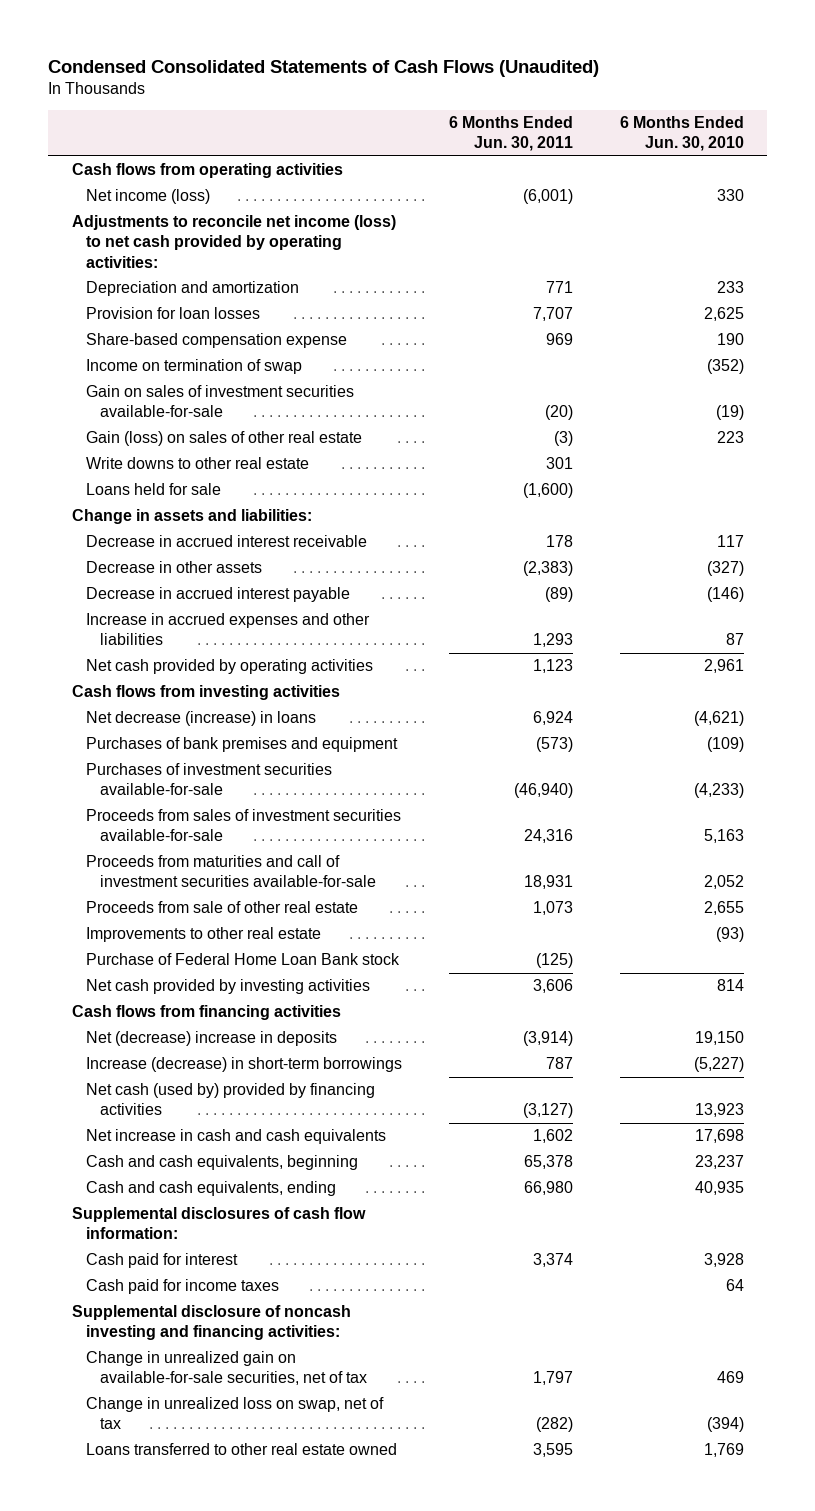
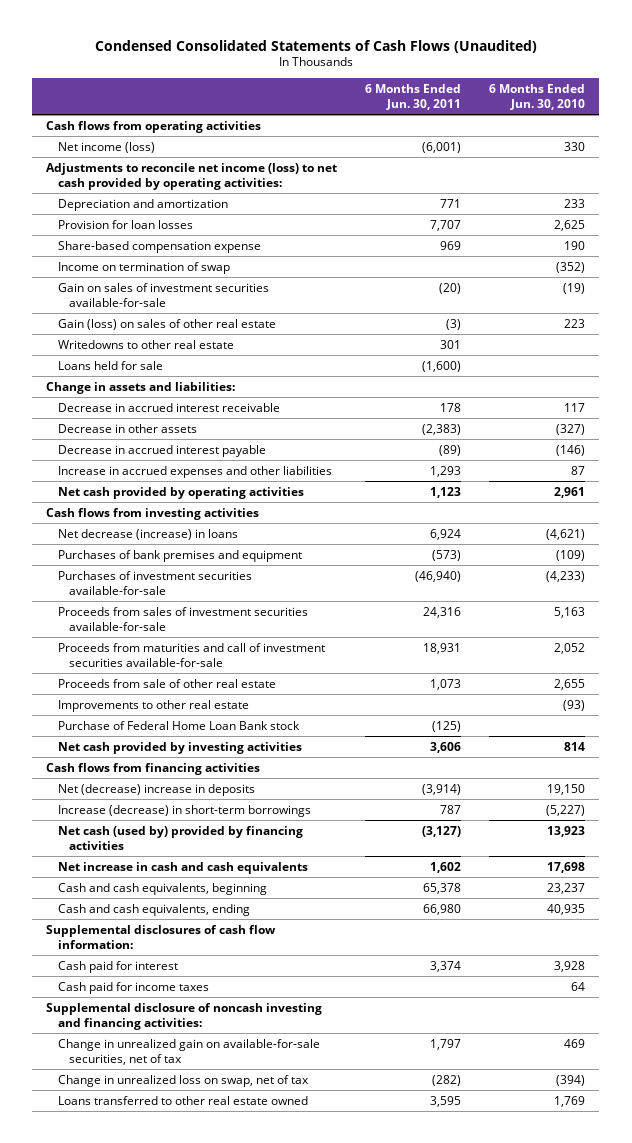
- Write downs to other real estate | 301 |
+ Writedowns to other real estate | 301 |

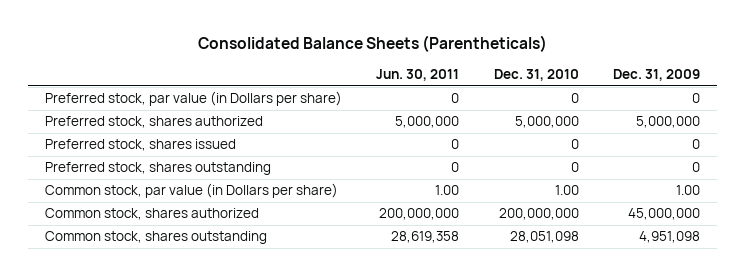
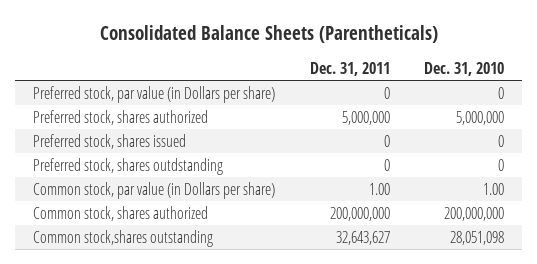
- | Jun. 30, 2011 | Dec. 31, 2010 | Dec. 31, 2009
+ | Dec. 31, 2011 | Dec. 31, 2010
- Preferred stock, shares outstanding | 0 | 0 | 0
+ Preferred stock, shares outdstanding | 0 | 0
- Common stock, shares outstanding | 28,619,358 | 28,051,098 | 4,951,098
+ Common stock,shares outstanding | 32,643,627 | 28,051,098

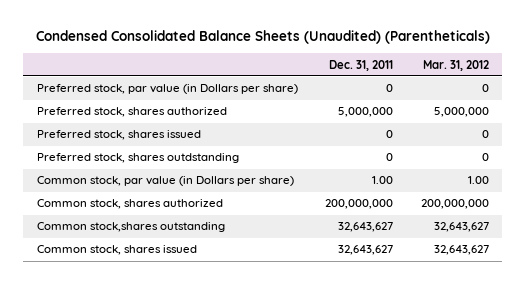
- Consolidated Balance Sheets (Parentheticals)
+ Condensed Consolidated Balance Sheets (Unaudited) (Parentheticals)
- | Dec. 31, 2011 | Dec. 31, 2010
+ | Dec. 31, 2011 | Mar. 31, 2012
+ Common stock, shares issued | 32,643,627 | 32,643,627

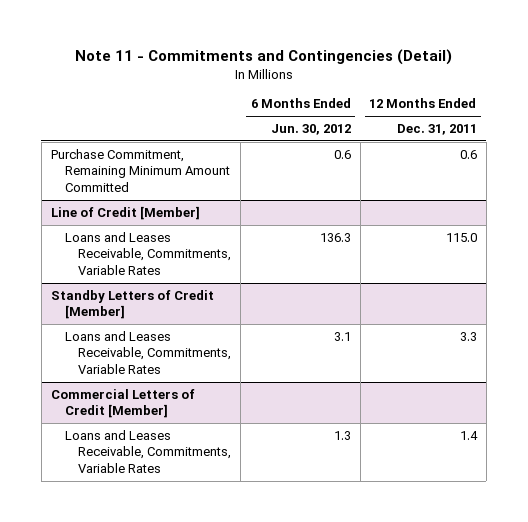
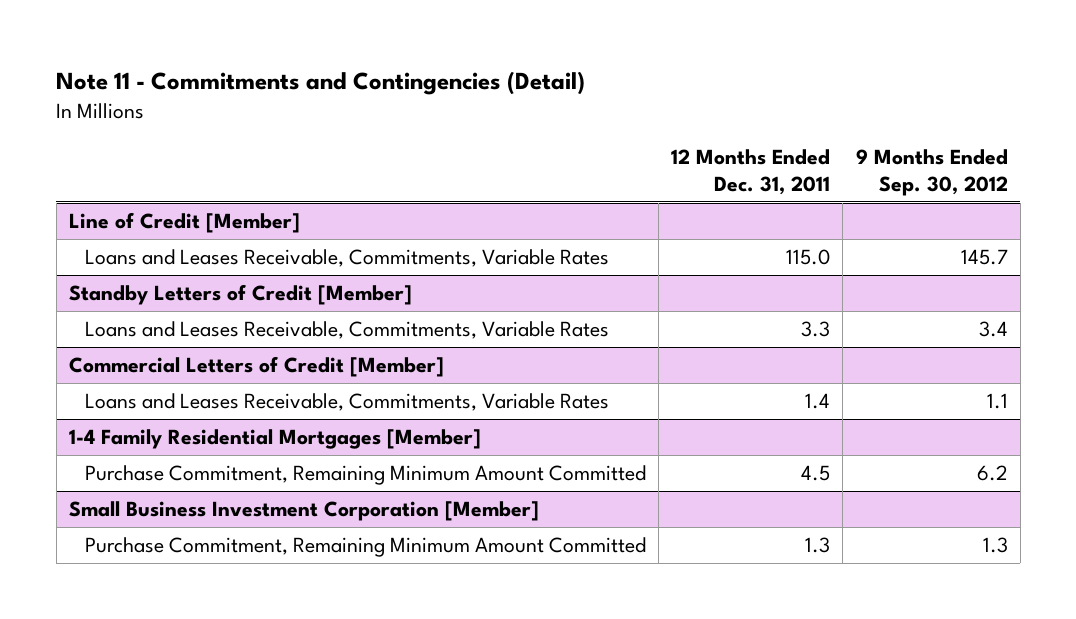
- | 6 Months Ended Jun. 30, 2012 | 12 Months Ended Dec. 31, 2011
+ | 12 Months Ended Dec. 31, 2011 | 9 Months Ended Sep. 30, 2012
- Purchase Commitment, Remaining Minimum Amount Committed | 0.6 | 0.6
+ 1-4 Family Residential Mortgages [Member]
+ Purchase Commitment, Remaining Minimum Amount Committed | 4.5 | 6.2
+ Small Business Investment Corporation [Member]
+ Purchase Commitment, Remaining Minimum Amount Committed | 1.3 | 1.3

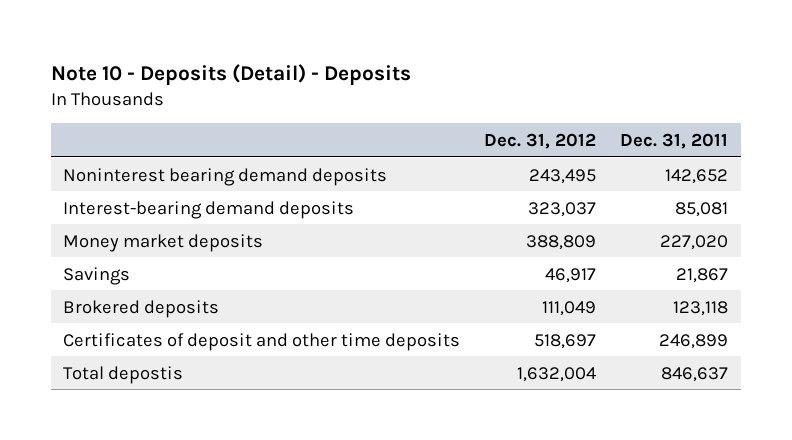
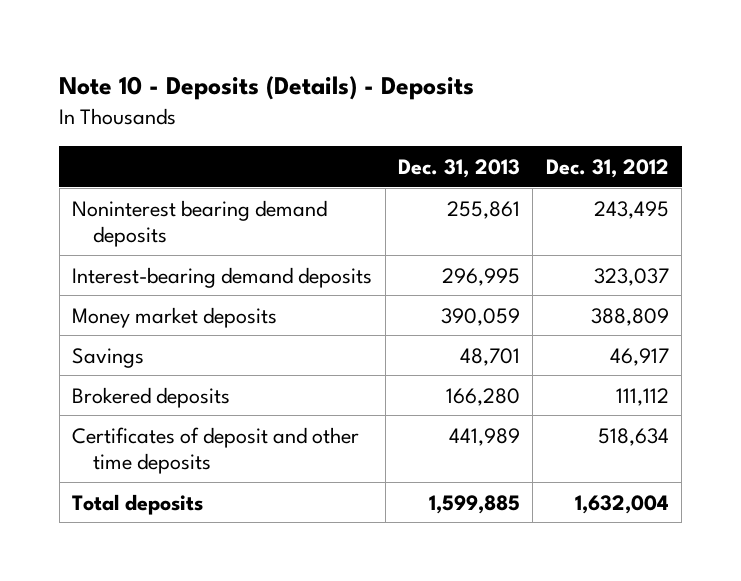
- Note 10 - Deposits (Detail) - Deposits
+ Note 10 - Deposits (Details) - Deposits
- | Dec. 31, 2012 | Dec. 31, 2011
+ | Dec. 31, 2013 | Dec. 31, 2012
- Brokered deposits | 111,049 | 123,118
- Certificates of deposit and other time deposits | 518,697 | 246,899
- Total depostis | 1,632,004 | 846,637
+ Brokered deposits | 166,280 | 111,112
+ Certificates of deposit and other time deposits | 441,989 | 518,634
+ Total deposits | 1,599,885 | 1,632,004

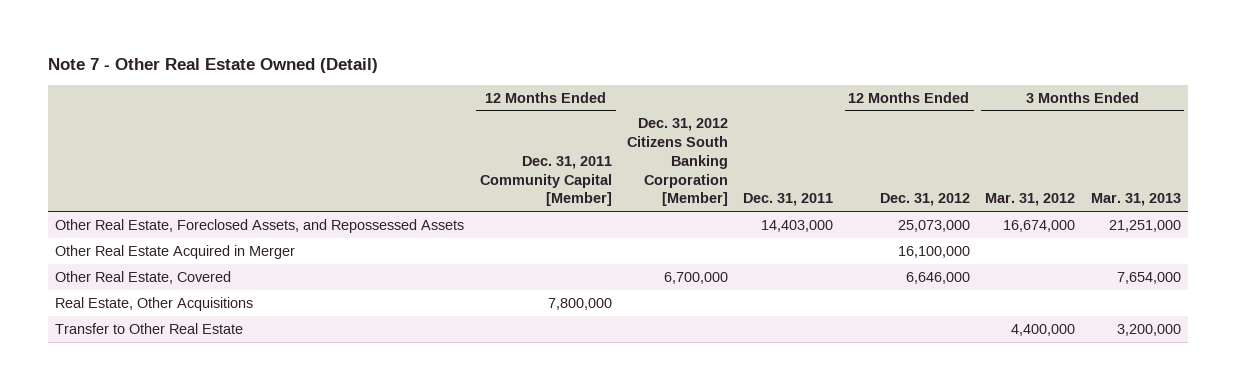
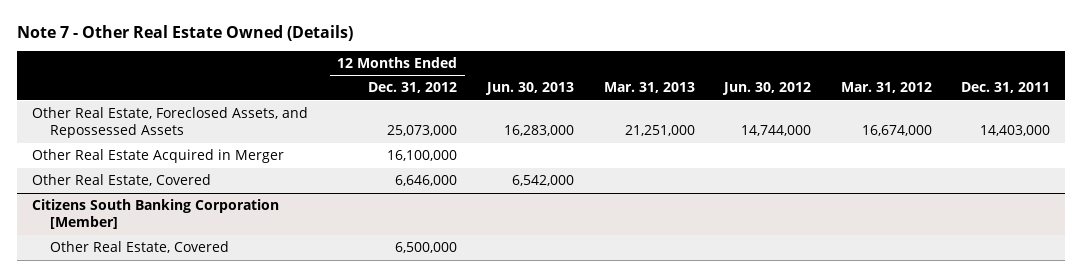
- Note 7 - Other Real Estate Owned (Detail)
+ Note 7 - Other Real Estate Owned (Details)
- | 12 Months Ended Dec. 31, 2011 Community Capital [Member] | Dec. 31, 2012 Citizens South Banking Corporation [Member] | Dec. 31, 2011 | 12 Months Ended Dec. 31, 2012 | 3 Months Ended Mar. 31, 2012 | 3 Months Ended Mar. 31, 2013
+ | 12 Months Ended Dec. 31, 2012 | Jun. 30, 2013 | Mar. 31, 2013 | Jun. 30, 2012 | Mar. 31, 2012 | Dec. 31, 2011
- Real Estate, Other Acquisitions | 7,800,000 | | | | |
- Transfer to Other Real Estate | | | | | 4,400,000 | 3,200,000
+ Citizens South Banking Corporation [Member]
+ Other Real Estate, Covered | 6,500,000 | | | | |

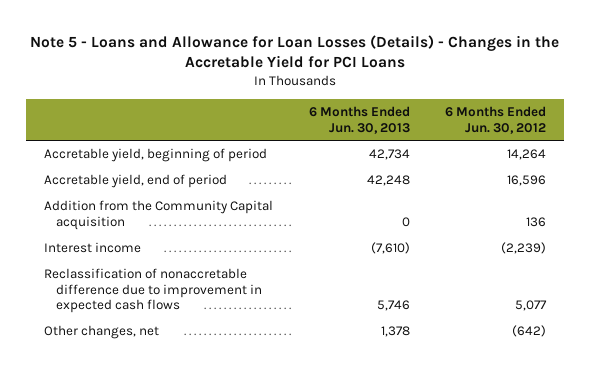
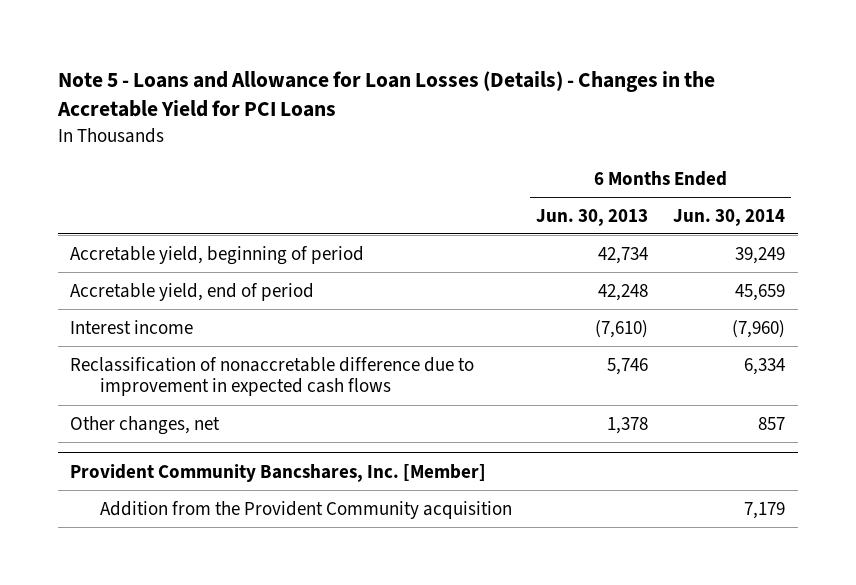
- | 6 Months Ended Jun. 30, 2013 | 6 Months Ended Jun. 30, 2012
+ | 6 Months Ended Jun. 30, 2013 | 6 Months Ended Jun. 30, 2014
- Addition from the Community Capital acquisition | 0 | 136
+ Provident Community Bancshares, Inc. [Member]
+ Addition from the Provident Community acquisition | | 7,179

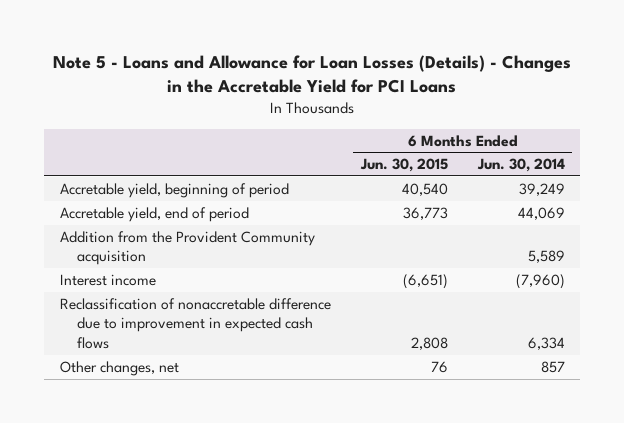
- | 6 Months Ended Jun. 30, 2013 | 6 Months Ended Jun. 30, 2014
+ | 6 Months Ended Jun. 30, 2015 | 6 Months Ended Jun. 30, 2014
- Accretable yield, end of period | 42,248 | 45,659
+ Accretable yield, end of period | 36,773 | 44,069
+ Addition from the Provident Community acquisition | | 5,589
- Provident Community Bancshares, Inc. [Member]
- Addition from the Provident Community acquisition | | 7,179

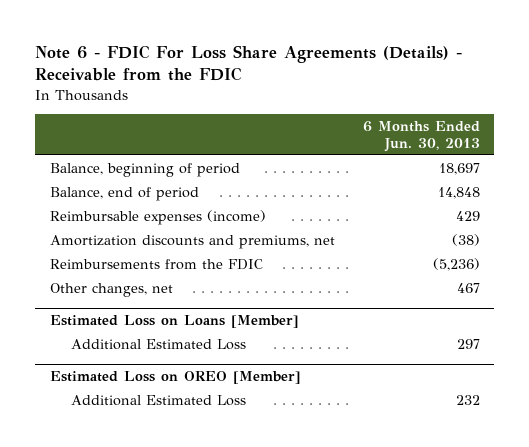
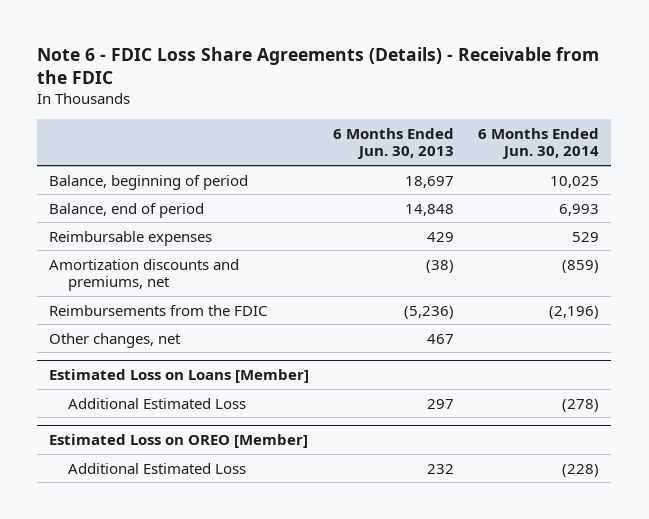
- Note 6 - FDIC For Loss Share Agreements (Details) - Receivable from the FDIC
+ Note 6 - FDIC Loss Share Agreements (Details) - Receivable from the FDIC
- | 6 Months Ended Jun. 30, 2013
+ | 6 Months Ended Jun. 30, 2013 | 6 Months Ended Jun. 30, 2014
- Reimbursable expenses (income) | 429
+ Reimbursable expenses | 429 | 529

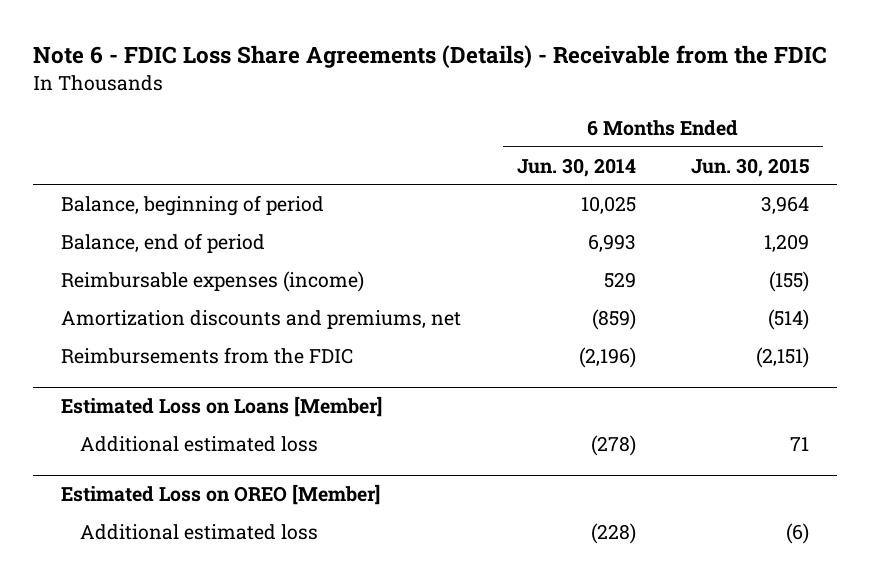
- | 6 Months Ended Jun. 30, 2013 | 6 Months Ended Jun. 30, 2014
+ | 6 Months Ended Jun. 30, 2014 | 6 Months Ended Jun. 30, 2015
- Reimbursable expenses | 429 | 529
+ Reimbursable expenses (income) | 529 | (155)
- Other changes, net | 467 |
@ Estimated Loss on Loans [Member]
- Additional Estimated Loss | 297 | (278)
+ Additional estimated loss | (278) | 71
@ Estimated Loss on OREO [Member]
- Additional Estimated Loss | 232 | (228)
+ Additional estimated loss | (228) | (6)

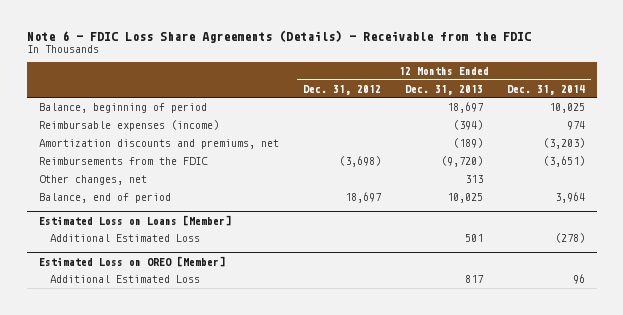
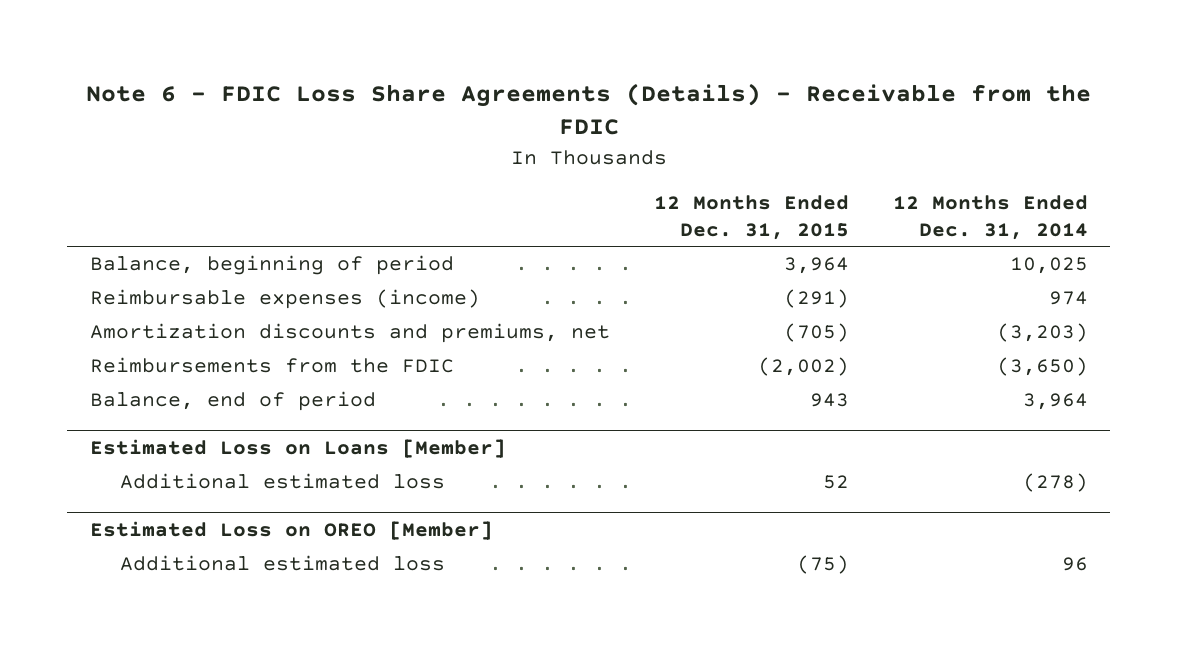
- | 12 Months Ended Dec. 31, 2012 | 12 Months Ended Dec. 31, 2013 | 12 Months Ended Dec. 31, 2014
+ | 12 Months Ended Dec. 31, 2015 | 12 Months Ended Dec. 31, 2014
- Reimbursements from the FDIC | (3,698) | (9,720) | (3,651)
- Other changes, net | | 313 |
+ Reimbursements from the FDIC | (2,002) | (3,650)
@ Estimated Loss on Loans [Member]
- Additional Estimated Loss | | 501 | (278)
+ Additional estimated loss | 52 | (278)
@ Estimated Loss on OREO [Member]
- Additional Estimated Loss | | 817 | 96
+ Additional estimated loss | (75) | 96

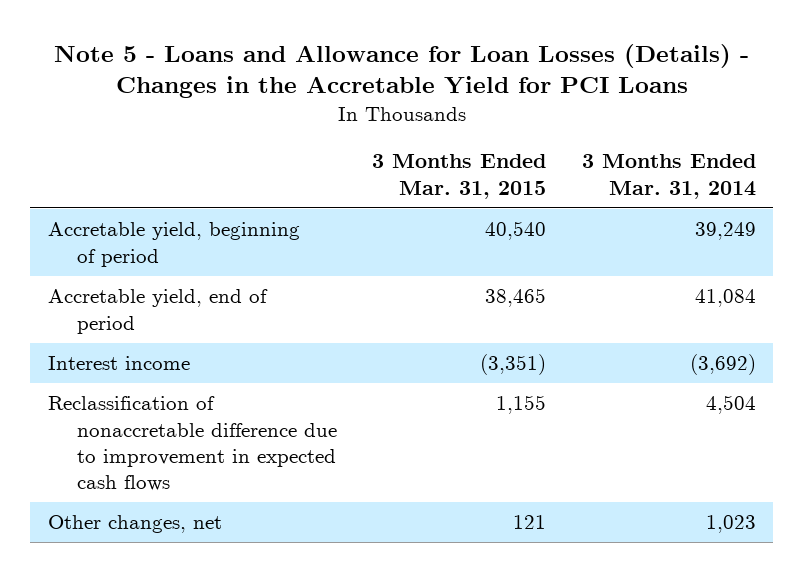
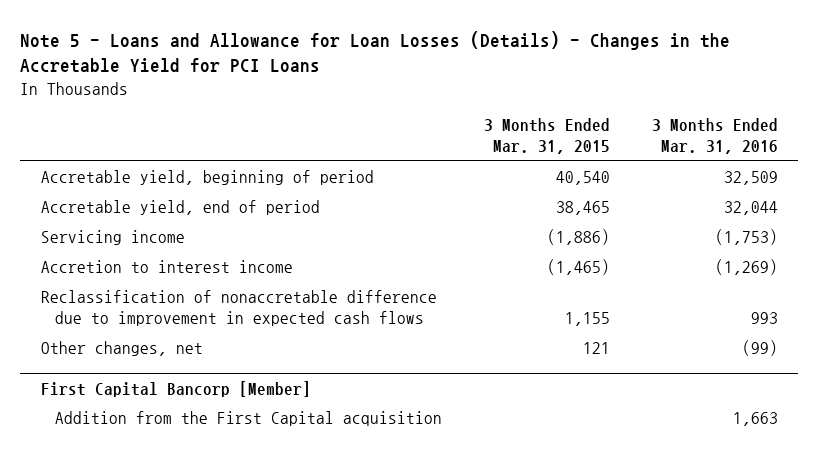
- | 3 Months Ended Mar. 31, 2015 | 3 Months Ended Mar. 31, 2014
+ | 3 Months Ended Mar. 31, 2015 | 3 Months Ended Mar. 31, 2016
- Interest income | (3,351) | (3,692)
+ Servicing income | (1,886) | (1,753)
+ Accretion to interest income | (1,465) | (1,269)
+ First Capital Bancorp [Member]
+ Addition from the First Capital acquisition | | 1,663

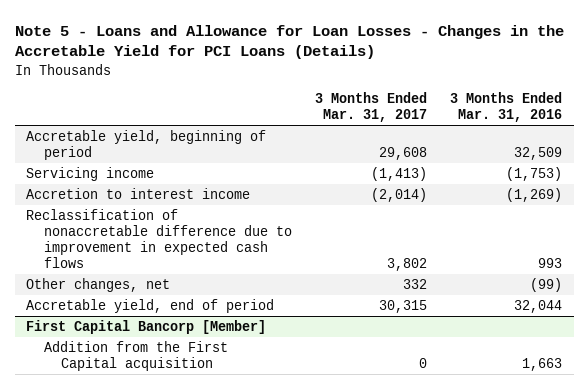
- Note 5 - Loans and Allowance for Loan Losses (Details) - Changes in the Accretable Yield for PCI Loans
+ Note 5 - Loans and Allowance for Loan Losses - Changes in the Accretable Yield for PCI Loans (Details)
- | 3 Months Ended Mar. 31, 2015 | 3 Months Ended Mar. 31, 2016
+ | 3 Months Ended Mar. 31, 2017 | 3 Months Ended Mar. 31, 2016
moved down: Accretable yield, end of period | 30,315 | 32,044

